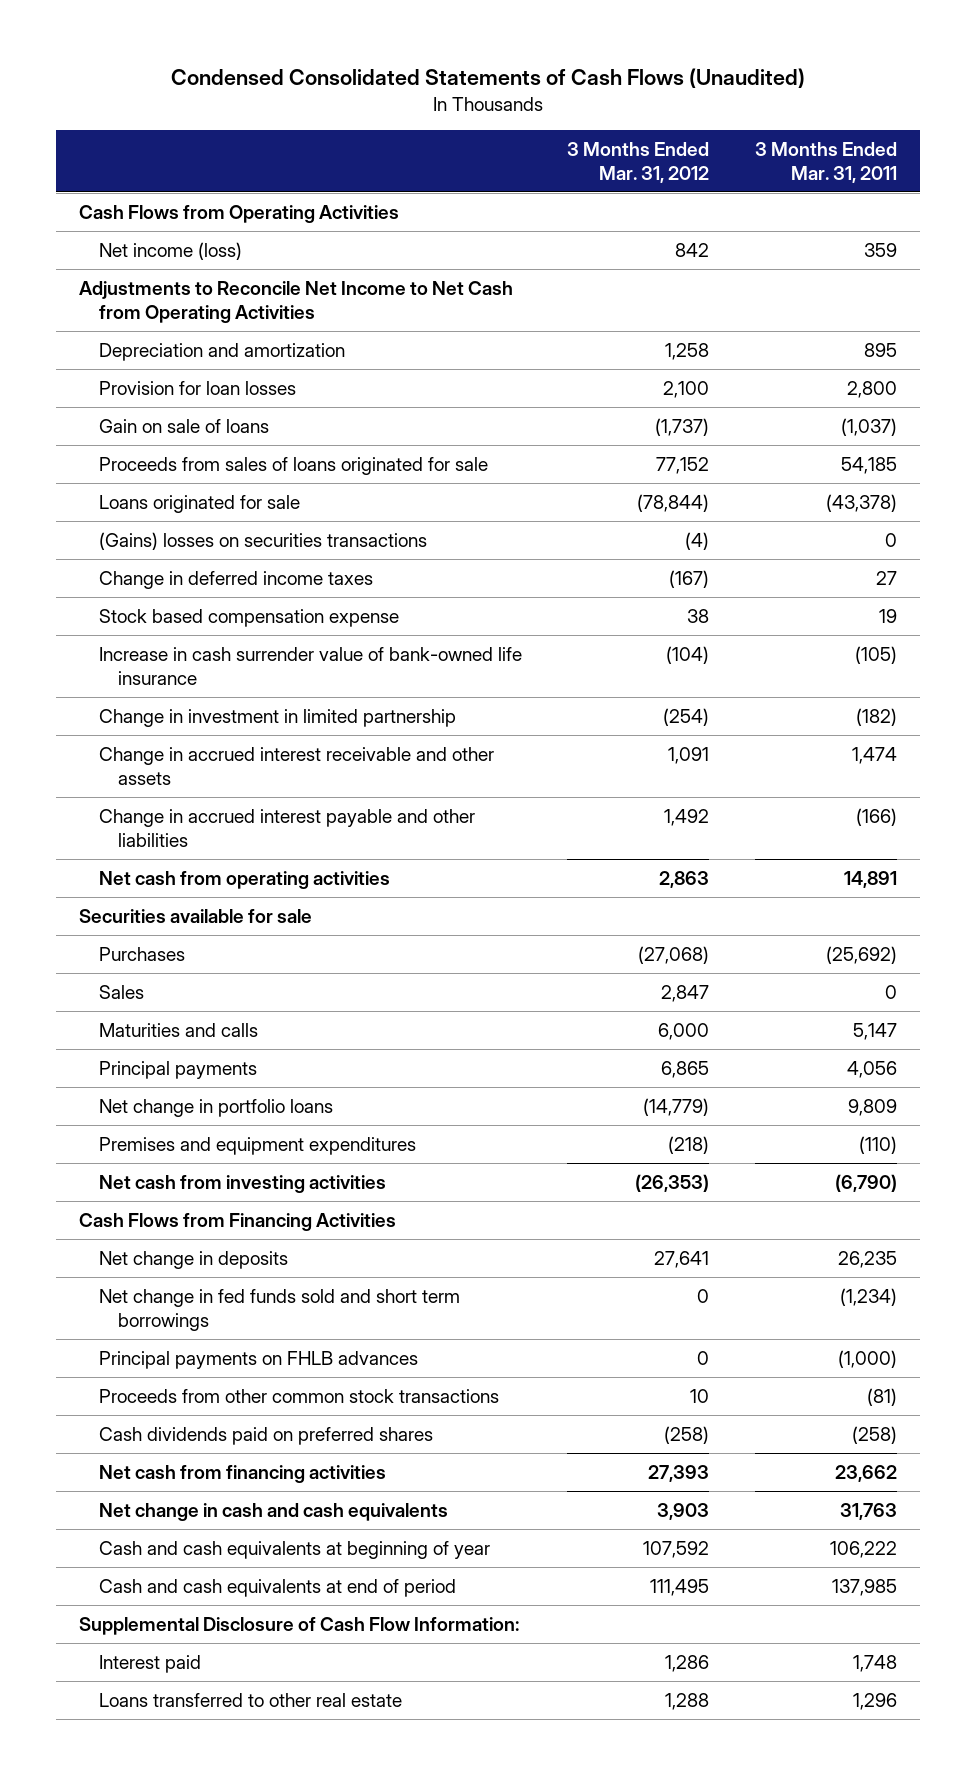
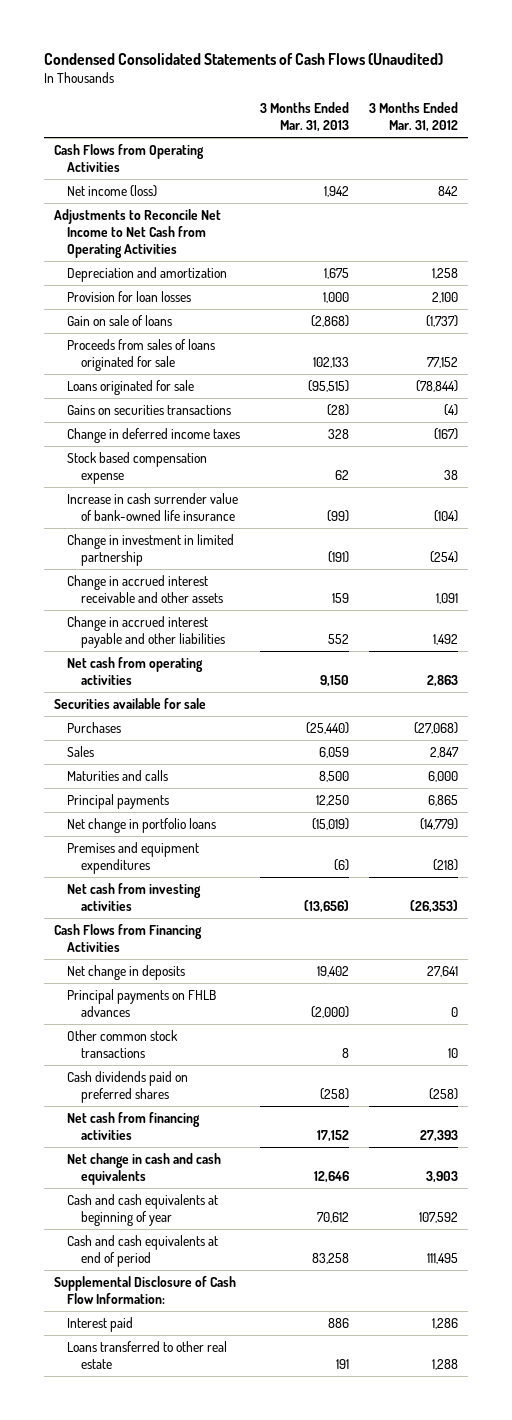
- | 3 Months Ended Mar. 31, 2012 | 3 Months Ended Mar. 31, 2011
+ | 3 Months Ended Mar. 31, 2013 | 3 Months Ended Mar. 31, 2012
- (Gains) losses on securities transactions | (4) | 0
+ Gains on securities transactions | (28) | (4)
- Net change in fed funds sold and short term borrowings | 0 | (1,234)
- Proceeds from other common stock transactions | 10 | (81)
+ Other common stock transactions | 8 | 10

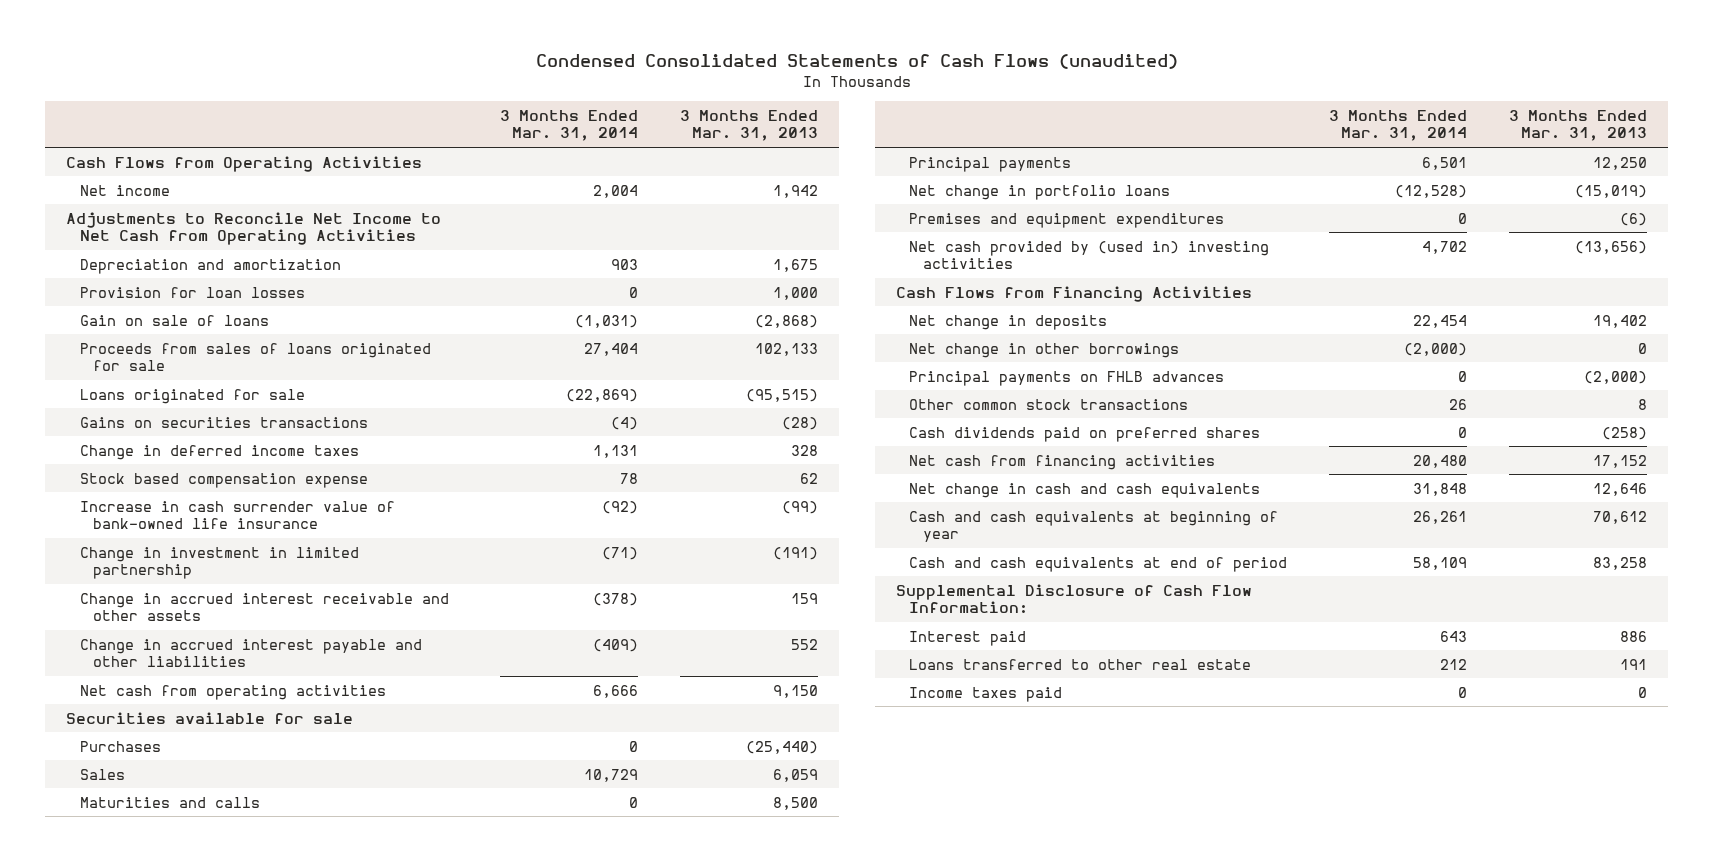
- Condensed Consolidated Statements of Cash Flows (Unaudited)
+ Condensed Consolidated Statements of Cash Flows (unaudited)
- | 3 Months Ended Mar. 31, 2013 | 3 Months Ended Mar. 31, 2012
+ | 3 Months Ended Mar. 31, 2014 | 3 Months Ended Mar. 31, 2013
- Net income (loss) | 1,942 | 842
+ Net income | 2,004 | 1,942
- Net cash from investing activities | (13,656) | (26,353)
+ Net cash provided by (used in) investing activities | 4,702 | (13,656)
+ Net change in other borrowings | (2,000) | 0
+ Income taxes paid | 0 | 0

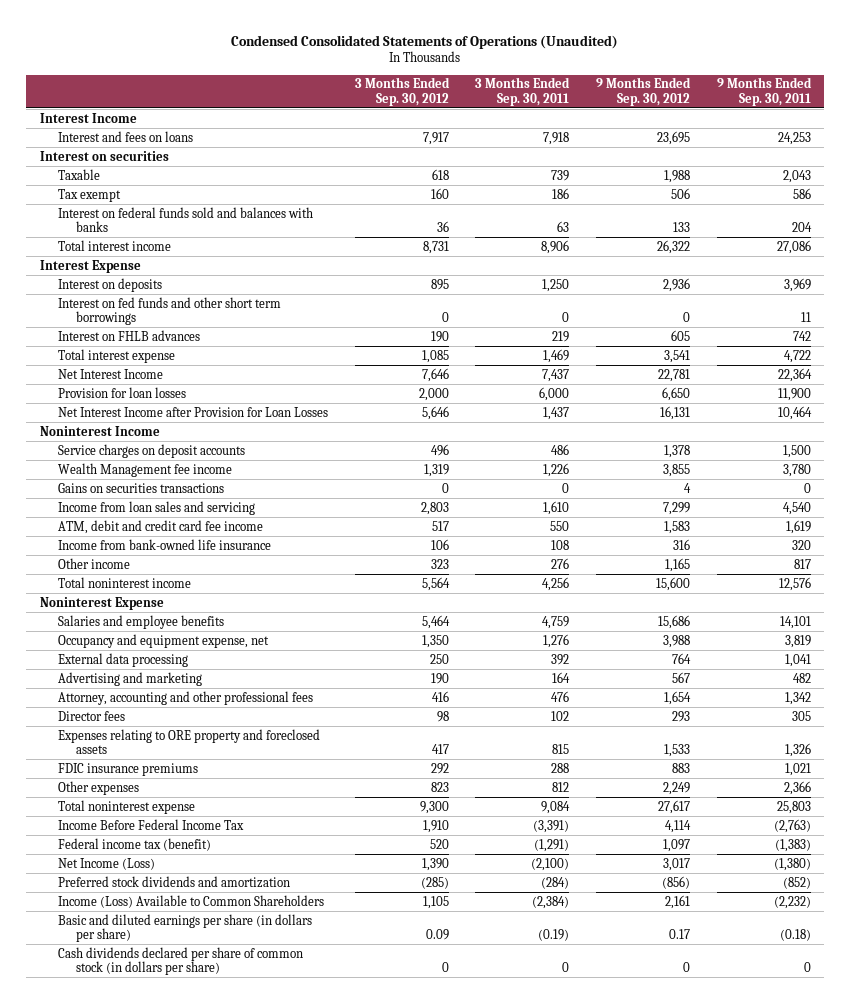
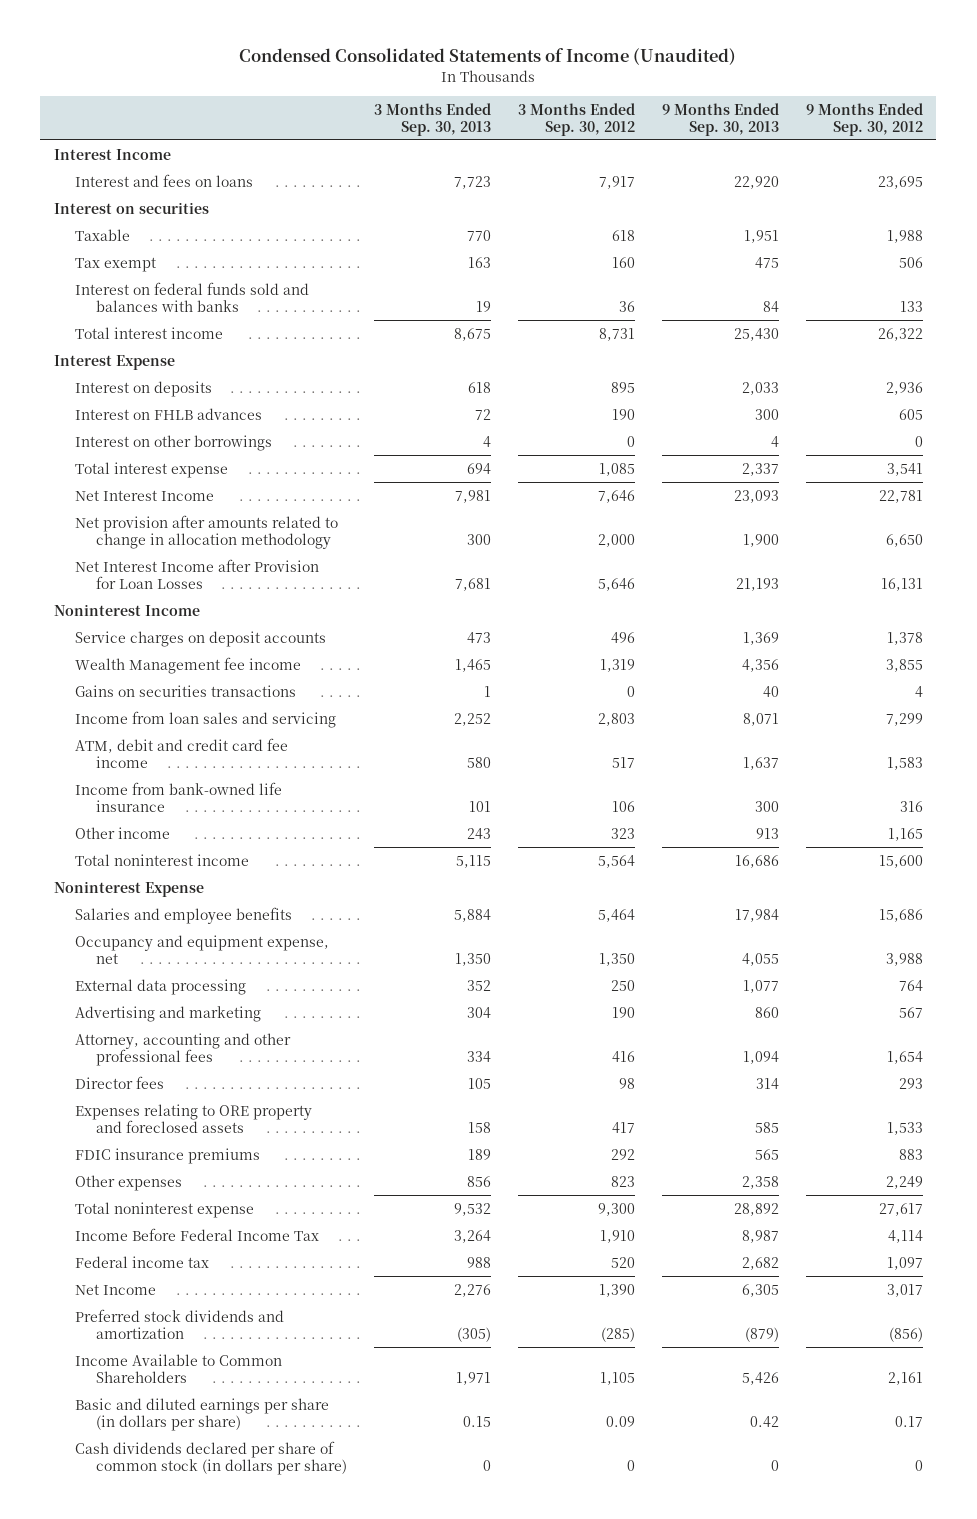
- Condensed Consolidated Statements of Operations (Unaudited)
+ Condensed Consolidated Statements of Income (Unaudited)
- | 3 Months Ended Sep. 30, 2012 | 3 Months Ended Sep. 30, 2011 | 9 Months Ended Sep. 30, 2012 | 9 Months Ended Sep. 30, 2011
+ | 3 Months Ended Sep. 30, 2013 | 3 Months Ended Sep. 30, 2012 | 9 Months Ended Sep. 30, 2013 | 9 Months Ended Sep. 30, 2012
- Interest on fed funds and other short term borrowings | 0 | 0 | 0 | 11
+ Interest on other borrowings | 4 | 0 | 4 | 0
- Provision for loan losses | 2,000 | 6,000 | 6,650 | 11,900
+ Net provision after amounts related to change in allocation methodology | 300 | 2,000 | 1,900 | 6,650
- Federal income tax (benefit) | 520 | (1,291) | 1,097 | (1,383)
- Net Income (Loss) | 1,390 | (2,100) | 3,017 | (1,380)
+ Federal income tax | 988 | 520 | 2,682 | 1,097
+ Net Income | 2,276 | 1,390 | 6,305 | 3,017
- Income (Loss) Available to Common Shareholders | 1,105 | (2,384) | 2,161 | (2,232)
+ Income Available to Common Shareholders | 1,971 | 1,105 | 5,426 | 2,161

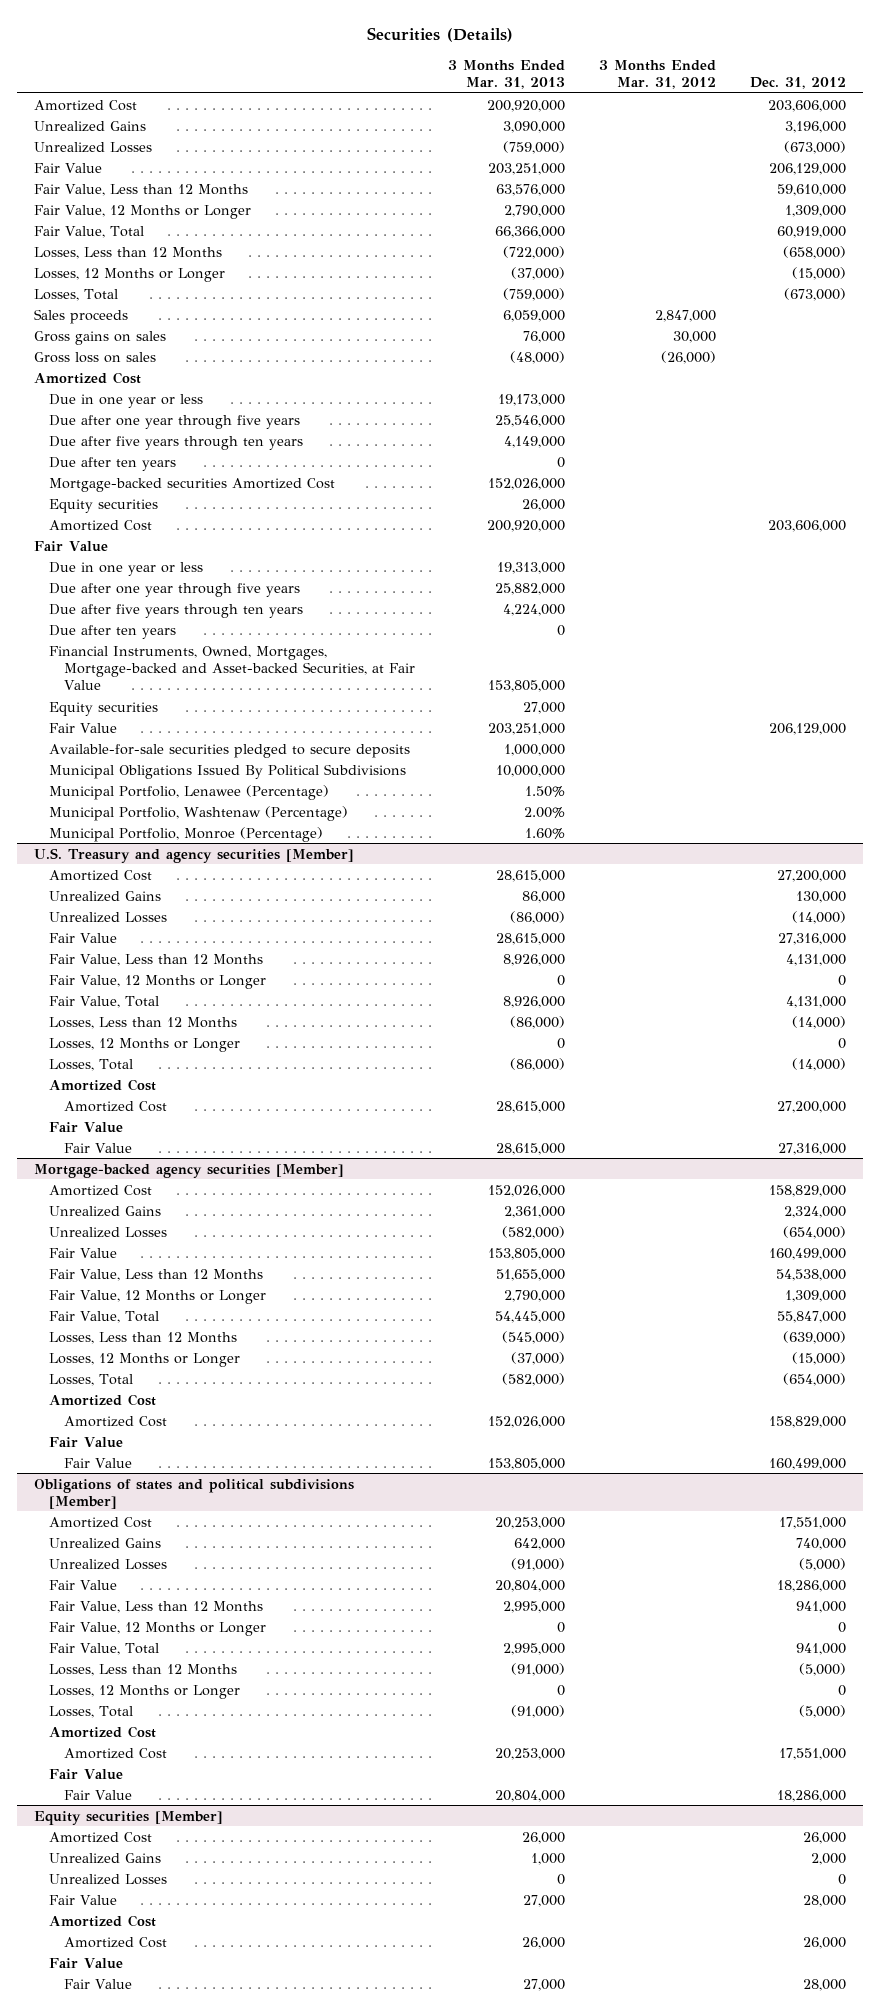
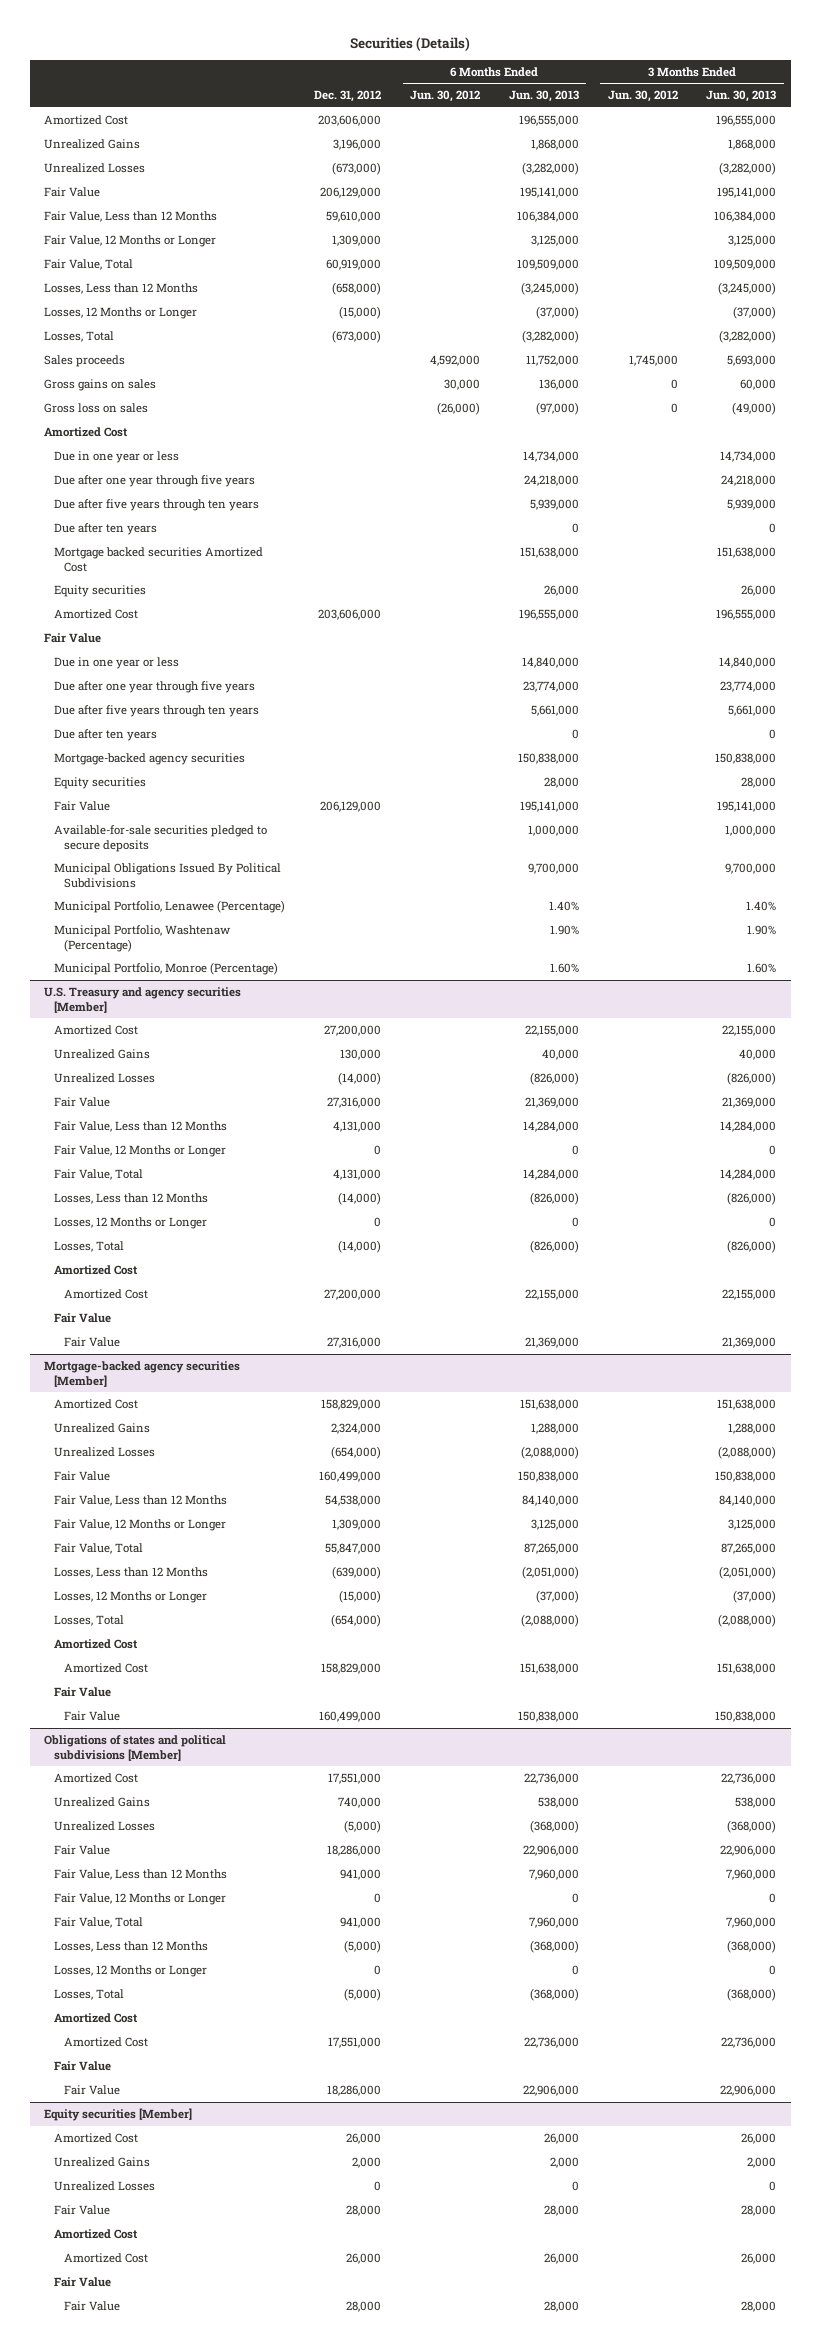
- | 3 Months Ended Mar. 31, 2013 | 3 Months Ended Mar. 31, 2012 | Dec. 31, 2012
+ | Dec. 31, 2012 | 6 Months Ended Jun. 30, 2012 | 6 Months Ended Jun. 30, 2013 | 3 Months Ended Jun. 30, 2012 | 3 Months Ended Jun. 30, 2013
- Mortgage-backed securities Amortized Cost | 152,026,000 | |
+ Mortgage backed securities Amortized Cost | | | 151,638,000 | | 151,638,000
- Financial Instruments, Owned, Mortgages, Mortgage-backed and Asset-backed Securities, at Fair Value | 153,805,000 | |
+ Mortgage-backed agency securities | | | 150,838,000 | | 150,838,000

